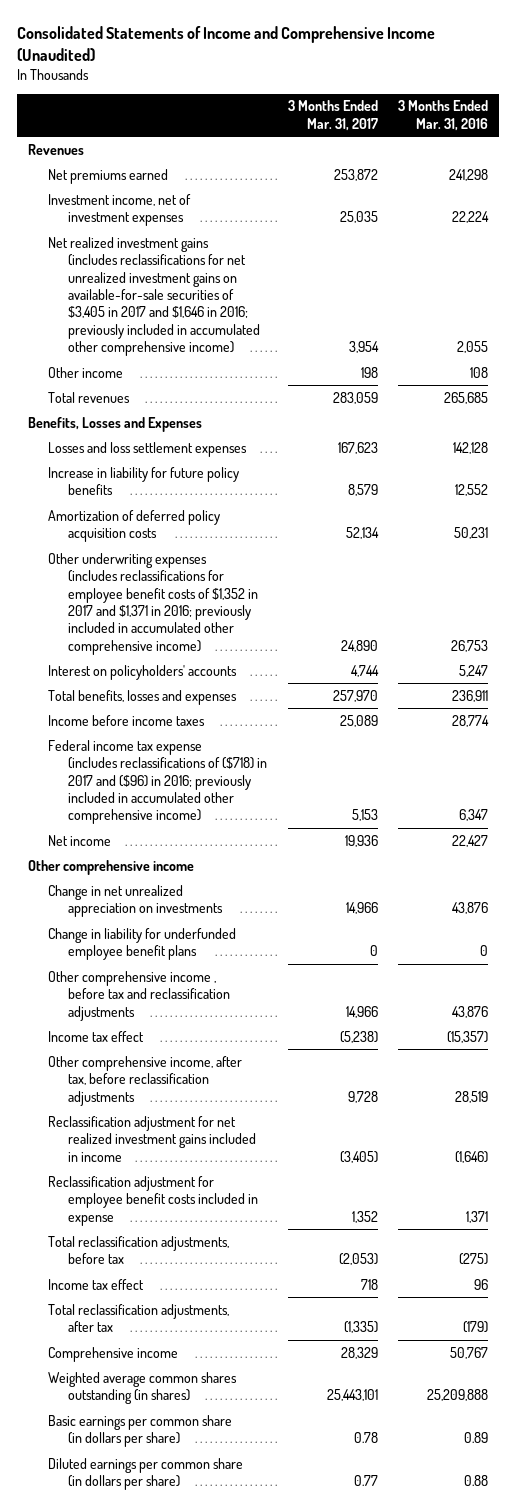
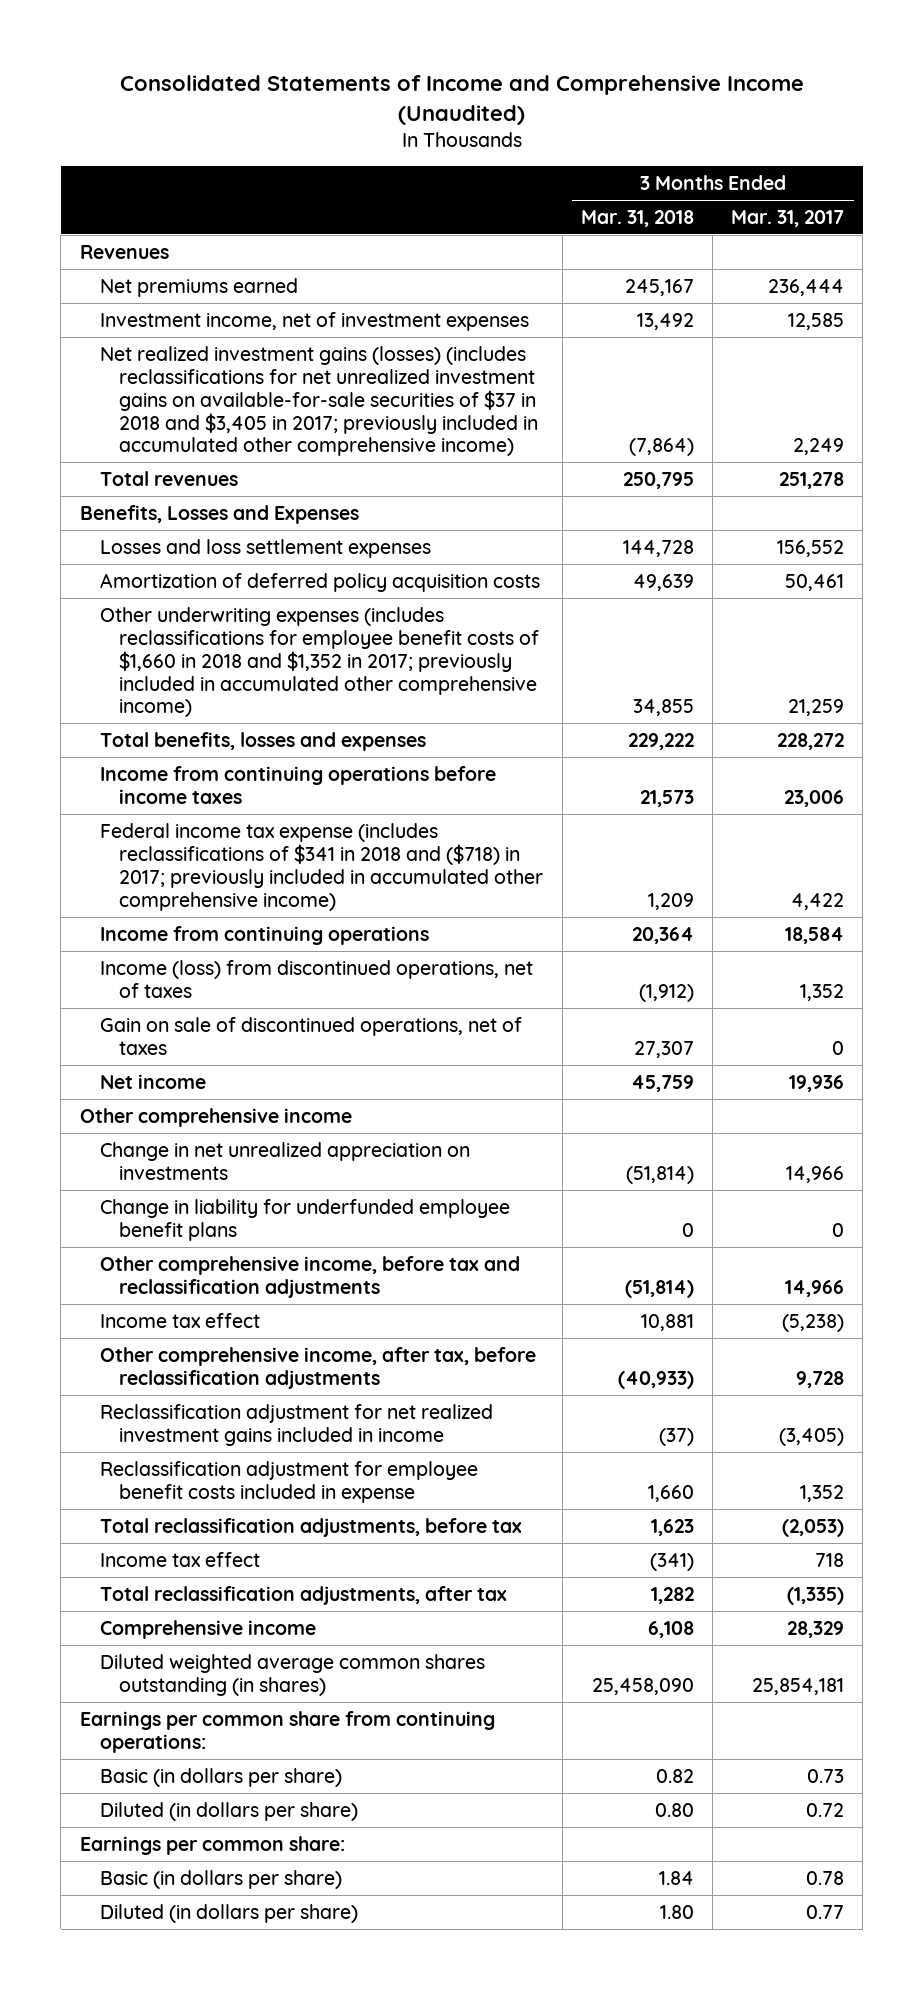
- | 3 Months Ended Mar. 31, 2017 | 3 Months Ended Mar. 31, 2016
+ | 3 Months Ended Mar. 31, 2018 | 3 Months Ended Mar. 31, 2017
- Net premiums earned | 253,872 | 241,298
- Investment income, net of investment expenses | 25,035 | 22,224
- Net realized investment gains (includes reclassifications for net unrealized investment gains on available-for-sale securities of $3,405 in 2017 and $1,646 in 2016; previously included in accumulated other comprehensive income) | 3,954 | 2,055
- Other income | 198 | 108
- Total revenues | 283,059 | 265,685
+ Net premiums earned | 245,167 | 236,444
+ Investment income, net of investment expenses | 13,492 | 12,585
+ Net realized investment gains (losses) (includes reclassifications for net unrealized investment gains on available-for-sale securities of $37 in 2018 and $3,405 in 2017; previously included in accumulated other comprehensive income) | (7,864) | 2,249
+ Total revenues | 250,795 | 251,278
- Losses and loss settlement expenses | 167,623 | 142,128
- Increase in liability for future policy benefits | 8,579 | 12,552
- Amortization of deferred policy acquisition costs | 52,134 | 50,231
- Other underwriting expenses (includes reclassifications for employee benefit costs of $1,352 in 2017 and $1,371 in 2016; previously included in accumulated other comprehensive income) | 24,890 | 26,753
- Interest on policyholders' accounts | 4,744 | 5,247
- Total benefits, losses and expenses | 257,970 | 236,911
- Income before income taxes | 25,089 | 28,774
- Federal income tax expense (includes reclassifications of ($718) in 2017 and ($96) in 2016; previously included in accumulated other comprehensive income) | 5,153 | 6,347
+ Losses and loss settlement expenses | 144,728 | 156,552
+ Amortization of deferred policy acquisition costs | 49,639 | 50,461
+ Other underwriting expenses (includes reclassifications for employee benefit costs of $1,660 in 2018 and $1,352 in 2017; previously included in accumulated other comprehensive income) | 34,855 | 21,259
+ Total benefits, losses and expenses | 229,222 | 228,272
+ Income from continuing operations before income taxes | 21,573 | 23,006
+ Federal income tax expense (includes reclassifications of $341 in 2018 and ($718) in 2017; previously included in accumulated other comprehensive income) | 1,209 | 4,422
+ Income from continuing operations | 20,364 | 18,584
+ Income (loss) from discontinued operations, net of taxes | (1,912) | 1,352
+ Gain on sale of discontinued operations, net of taxes | 27,307 | 0
- Other comprehensive income , before tax and reclassification adjustments | 14,966 | 43,876
+ Other comprehensive income, before tax and reclassification adjustments | (51,814) | 14,966
- Weighted average common shares outstanding (in shares) | 25,443,101 | 25,209,888
- Basic earnings per common share (in dollars per share) | 0.78 | 0.89
- Diluted earnings per common share (in dollars per share) | 0.77 | 0.88
+ Diluted weighted average common shares outstanding (in shares) | 25,458,090 | 25,854,181
+ Earnings per common share from continuing operations:
+ Basic (in dollars per share) | 0.82 | 0.73
+ Diluted (in dollars per share) | 0.80 | 0.72
+ Earnings per common share:
+ Basic (in dollars per share) | 1.84 | 0.78
+ Diluted (in dollars per share) | 1.80 | 0.77

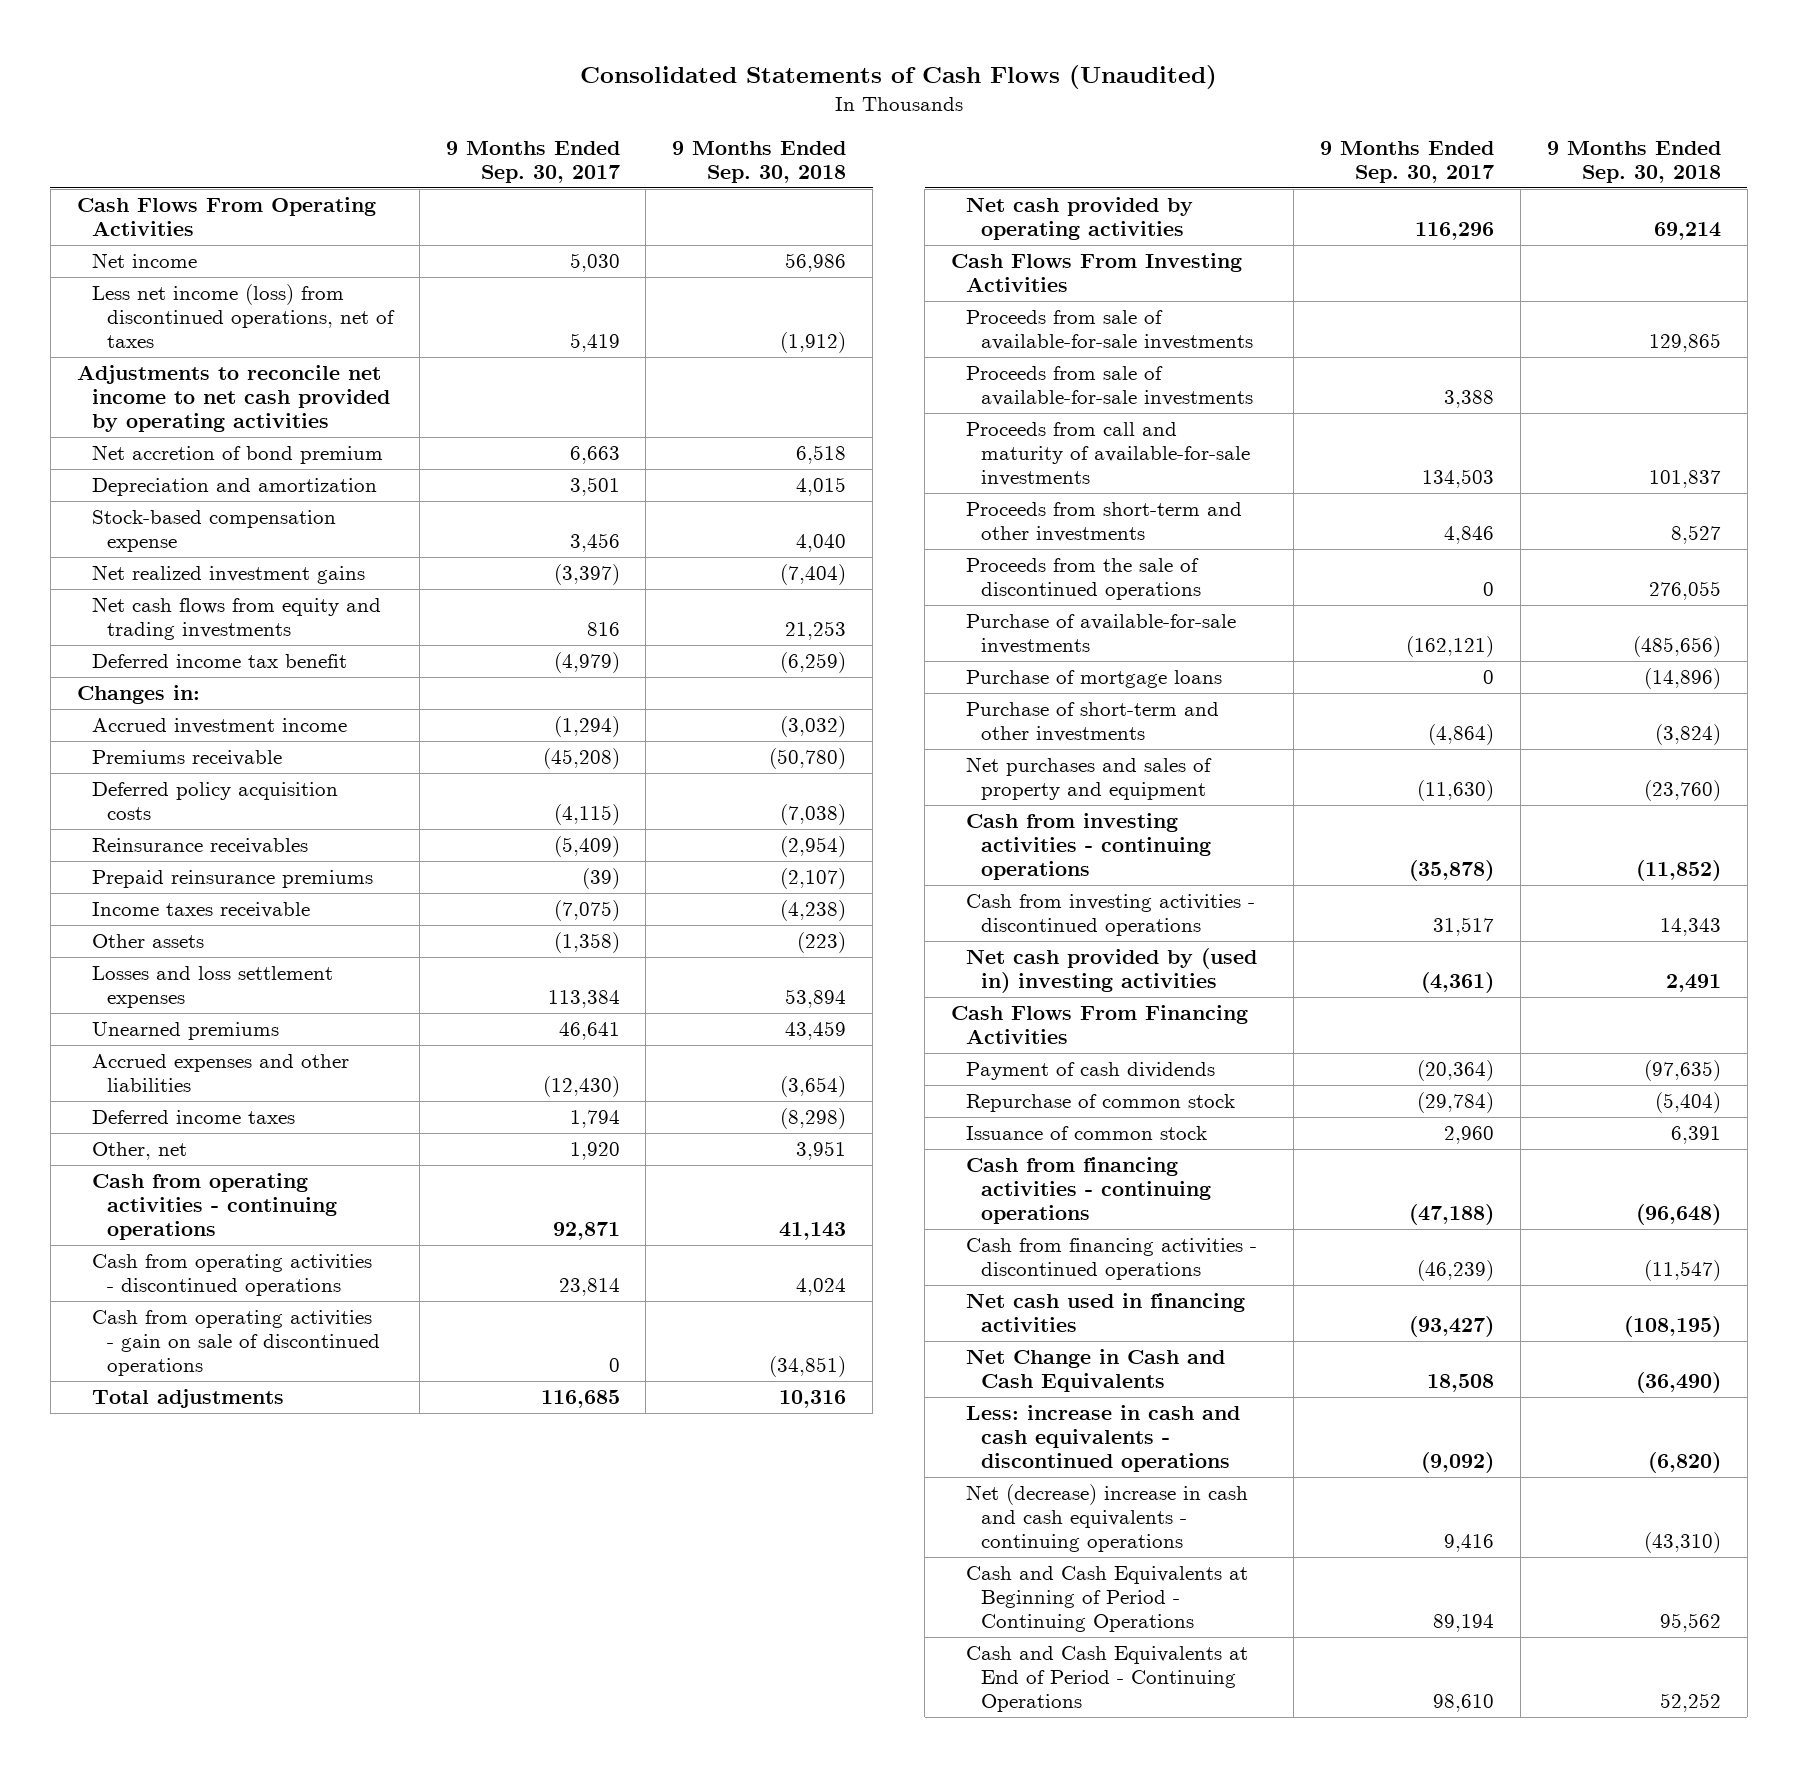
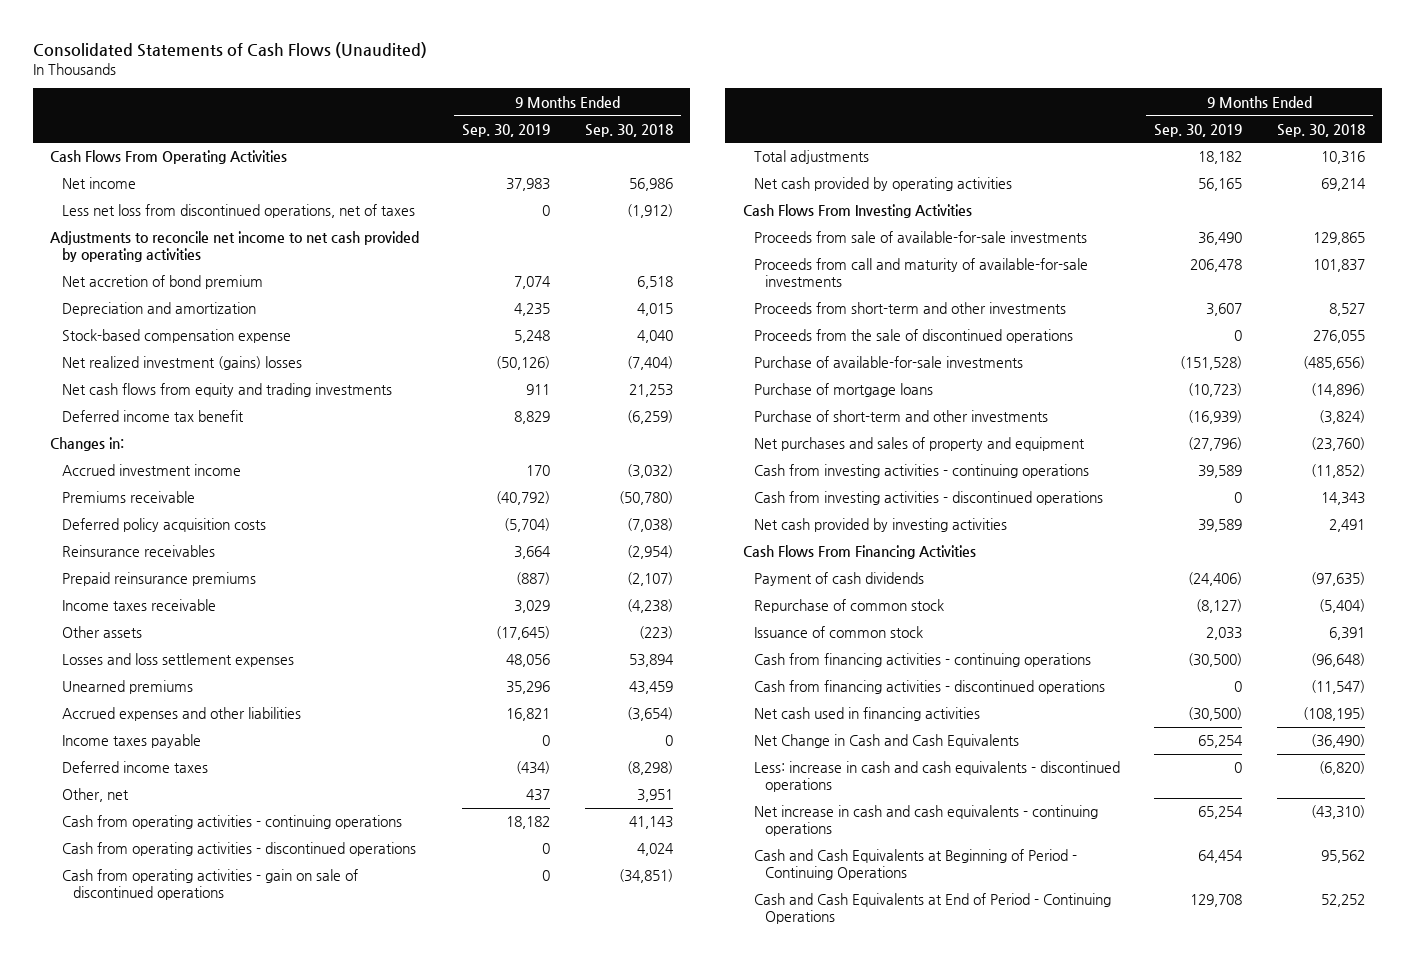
- | 9 Months Ended Sep. 30, 2017 | 9 Months Ended Sep. 30, 2018
+ | 9 Months Ended Sep. 30, 2019 | 9 Months Ended Sep. 30, 2018
- Less net income (loss) from discontinued operations, net of taxes | 5,419 | (1,912)
+ Less net loss from discontinued operations, net of taxes | 0 | (1,912)
- Net realized investment gains | (3,397) | (7,404)
+ Net realized investment (gains) losses | (50,126) | (7,404)
+ Income taxes payable | 0 | 0
- Proceeds from sale of available-for-sale investments | 3,388 |
- Net cash provided by (used in) investing activities | (4,361) | 2,491
+ Net cash provided by investing activities | 39,589 | 2,491
- Net (decrease) increase in cash and cash equivalents - continuing operations | 9,416 | (43,310)
+ Net increase in cash and cash equivalents - continuing operations | 65,254 | (43,310)

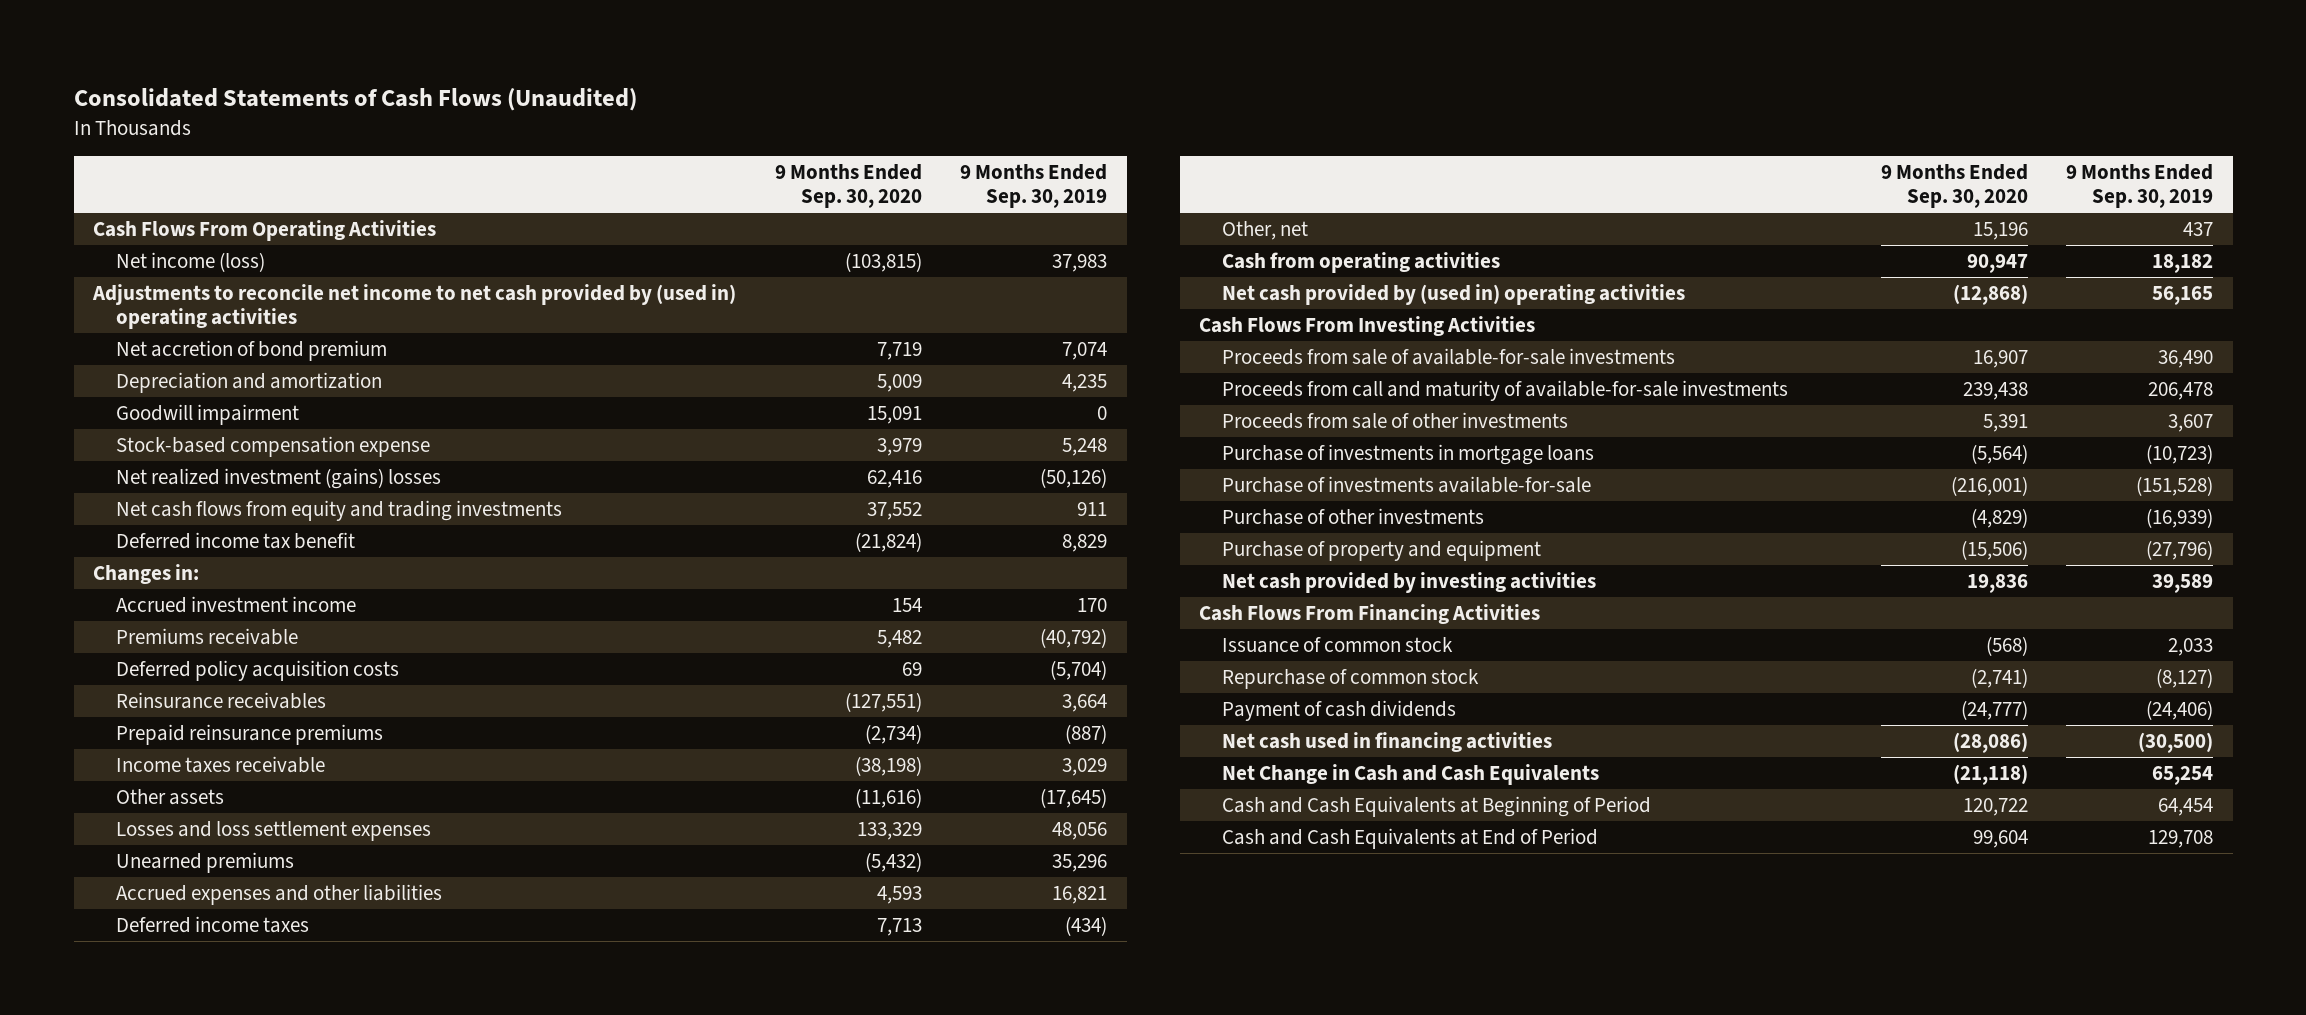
- | 9 Months Ended Sep. 30, 2019 | 9 Months Ended Sep. 30, 2018
+ | 9 Months Ended Sep. 30, 2020 | 9 Months Ended Sep. 30, 2019
- Net income | 37,983 | 56,986
- Less net loss from discontinued operations, net of taxes | 0 | (1,912)
- Adjustments to reconcile net income to net cash provided by operating activities
+ Net income (loss) | (103,815) | 37,983
+ Adjustments to reconcile net income to net cash provided by (used in) operating activities
+ Goodwill impairment | 15,091 | 0
- Income taxes payable | 0 | 0
- Cash from operating activities - continuing operations | 18,182 | 41,143
- Cash from operating activities - discontinued operations | 0 | 4,024
- Cash from operating activities - gain on sale of discontinued operations | 0 | (34,851)
- Total adjustments | 18,182 | 10,316
- Net cash provided by operating activities | 56,165 | 69,214
+ Cash from operating activities | 90,947 | 18,182
+ Net cash provided by (used in) operating activities | (12,868) | 56,165
- Proceeds from short-term and other investments | 3,607 | 8,527
- Proceeds from the sale of discontinued operations | 0 | 276,055
- Purchase of available-for-sale investments | (151,528) | (485,656)
- Purchase of mortgage loans | (10,723) | (14,896)
- Purchase of short-term and other investments | (16,939) | (3,824)
- Net purchases and sales of property and equipment | (27,796) | (23,760)
- Cash from investing activities - continuing operations | 39,589 | (11,852)
- Cash from investing activities - discontinued operations | 0 | 14,343
+ Proceeds from sale of other investments | 5,391 | 3,607
+ Purchase of investments in mortgage loans | (5,564) | (10,723)
+ Purchase of investments available-for-sale | (216,001) | (151,528)
+ Purchase of other investments | (4,829) | (16,939)
+ Purchase of property and equipment | (15,506) | (27,796)
- Cash from financing activities - continuing operations | (30,500) | (96,648)
- Cash from financing activities - discontinued operations | 0 | (11,547)
moved down: Repurchase of common stock | (2,741) | (8,127)
moved down: Payment of cash dividends | (24,777) | (24,406)
- Less: increase in cash and cash equivalents - discontinued operations | 0 | (6,820)
- Net increase in cash and cash equivalents - continuing operations | 65,254 | (43,310)
- Cash and Cash Equivalents at Beginning of Period - Continuing Operations | 64,454 | 95,562
- Cash and Cash Equivalents at End of Period - Continuing Operations | 129,708 | 52,252
+ Cash and Cash Equivalents at Beginning of Period | 120,722 | 64,454
+ Cash and Cash Equivalents at End of Period | 99,604 | 129,708

